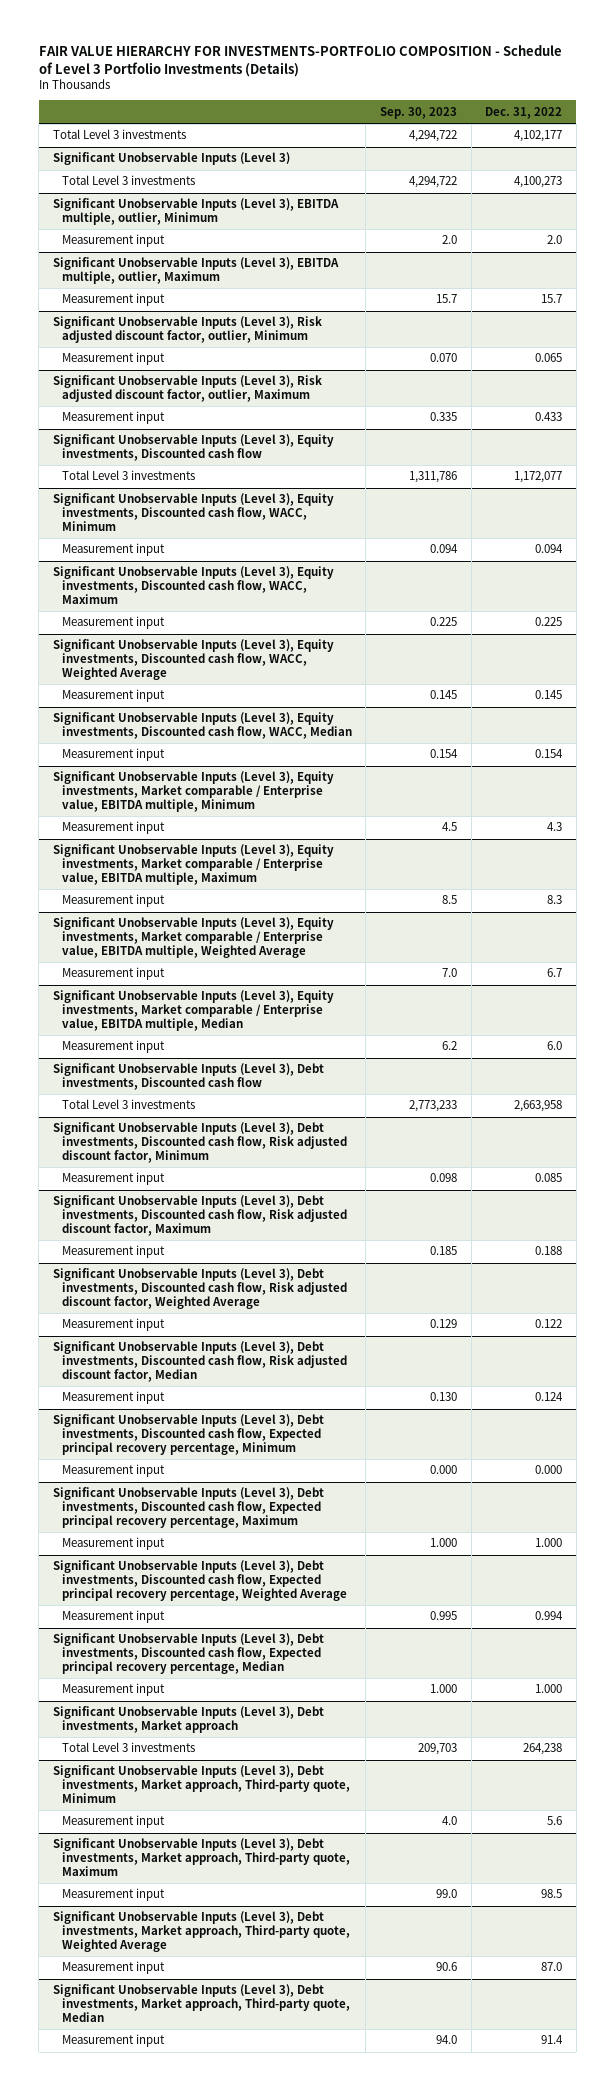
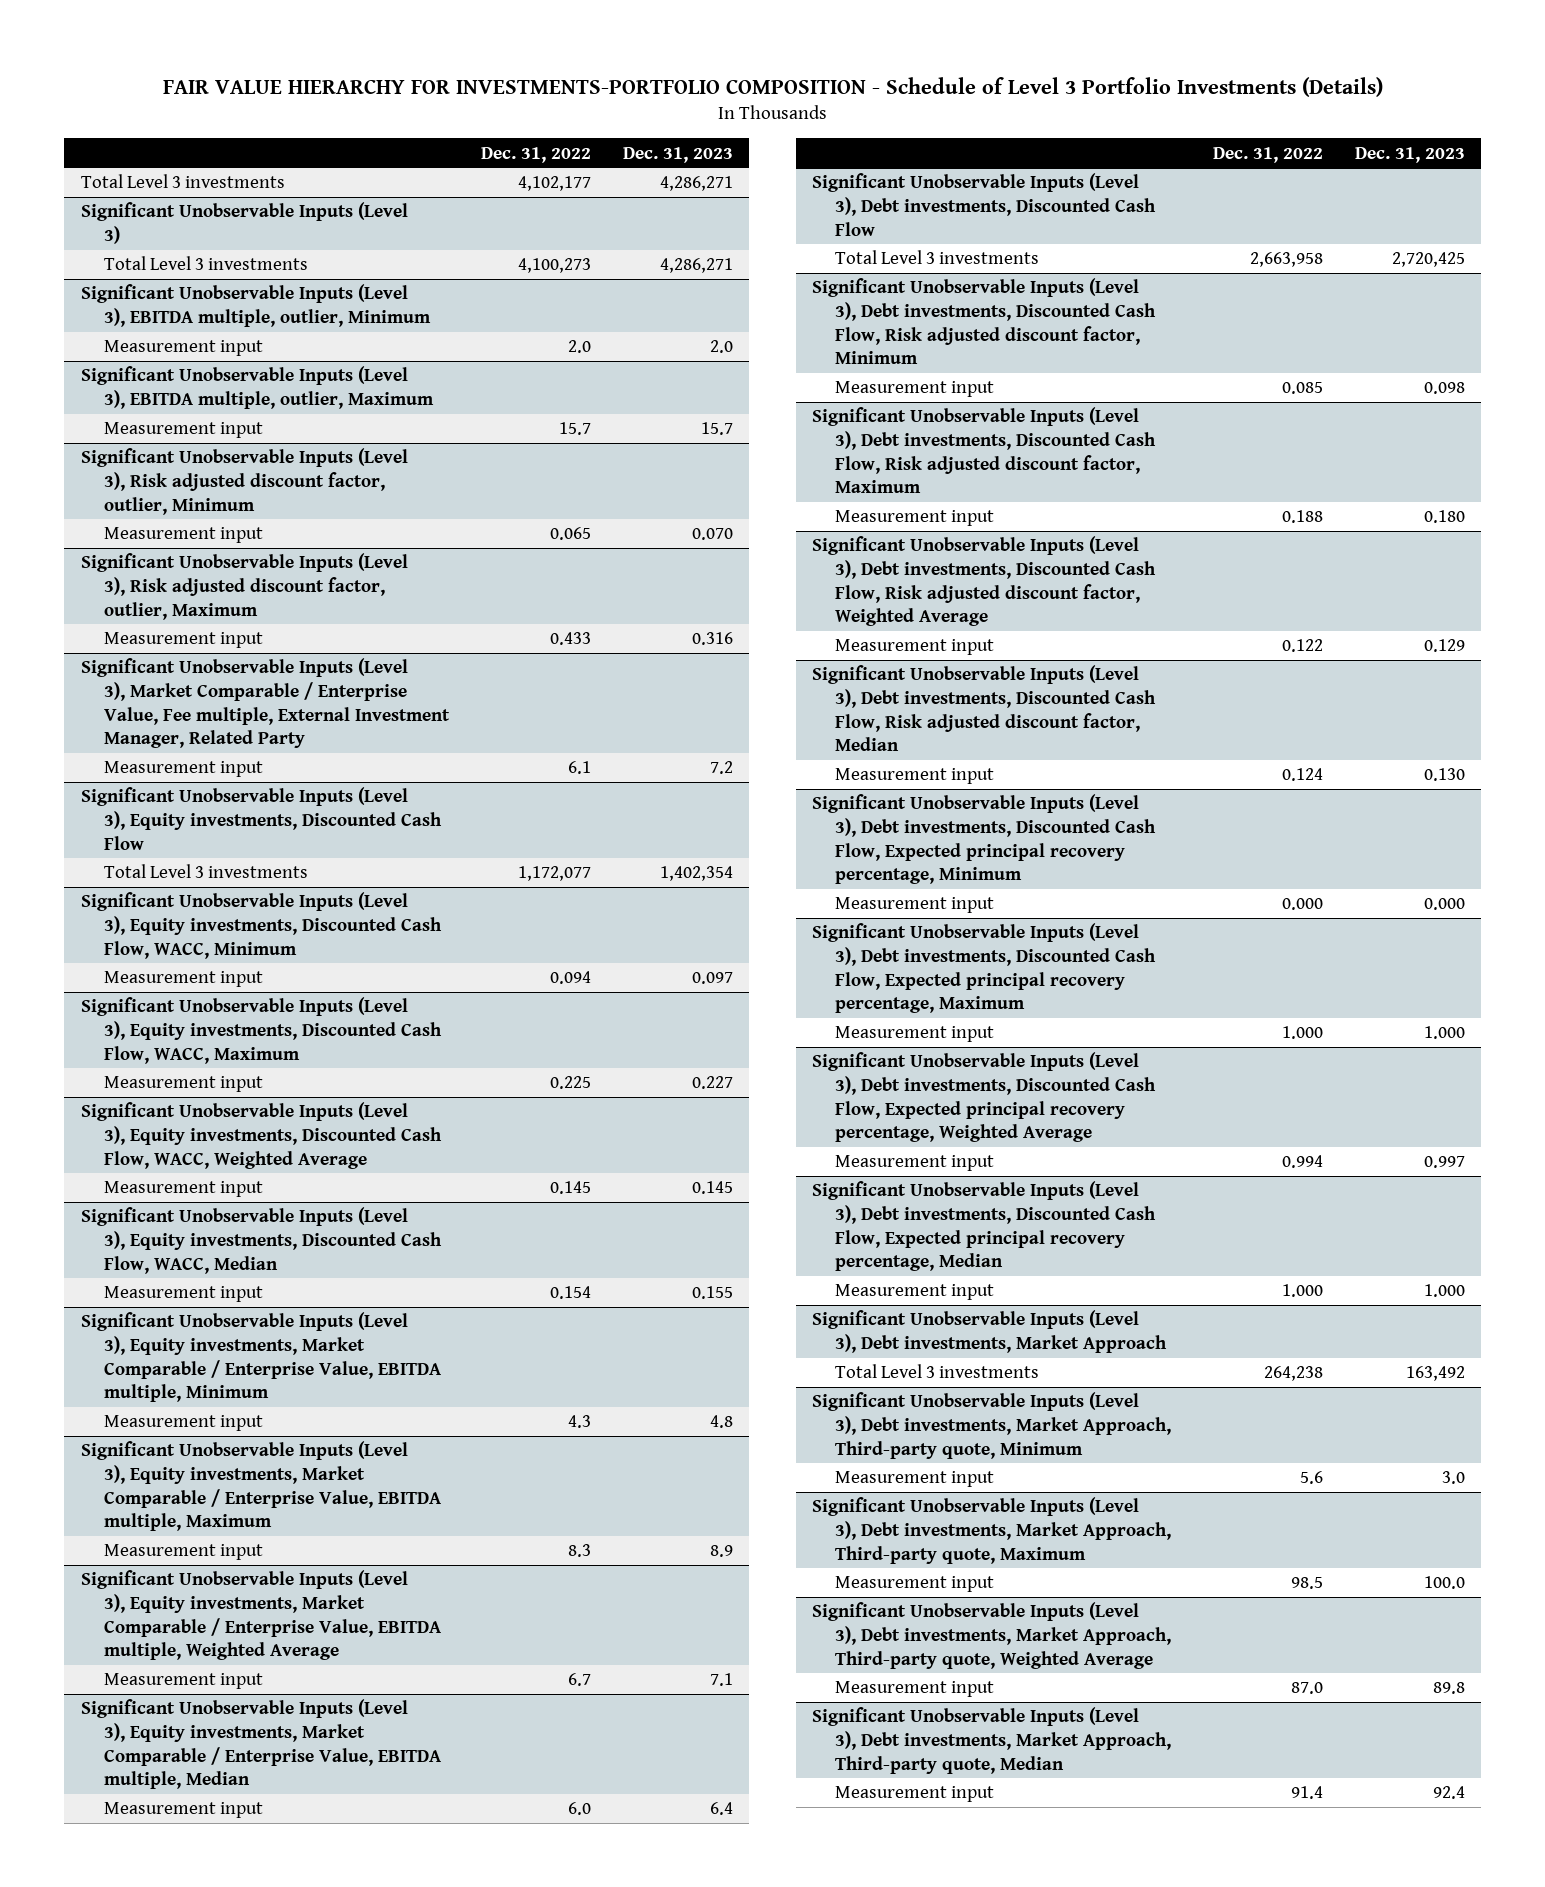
- | Sep. 30, 2023 | Dec. 31, 2022
+ | Dec. 31, 2022 | Dec. 31, 2023
- Significant Unobservable Inputs (Level 3), Equity investments, Discounted cash flow
+ Significant Unobservable Inputs (Level 3), Market Comparable / Enterprise Value, Fee multiple, External Investment Manager, Related Party
+ Measurement input | 6.1 | 7.2
+ Significant Unobservable Inputs (Level 3), Equity investments, Discounted Cash Flow
- Significant Unobservable Inputs (Level 3), Equity investments, Discounted cash flow, WACC, Minimum
+ Significant Unobservable Inputs (Level 3), Equity investments, Discounted Cash Flow, WACC, Minimum
- Significant Unobservable Inputs (Level 3), Equity investments, Discounted cash flow, WACC, Maximum
+ Significant Unobservable Inputs (Level 3), Equity investments, Discounted Cash Flow, WACC, Maximum
- Significant Unobservable Inputs (Level 3), Equity investments, Discounted cash flow, WACC, Weighted Average
+ Significant Unobservable Inputs (Level 3), Equity investments, Discounted Cash Flow, WACC, Weighted Average
- Significant Unobservable Inputs (Level 3), Equity investments, Discounted cash flow, WACC, Median
+ Significant Unobservable Inputs (Level 3), Equity investments, Discounted Cash Flow, WACC, Median
- Significant Unobservable Inputs (Level 3), Equity investments, Market comparable / Enterprise value, EBITDA multiple, Minimum
+ Significant Unobservable Inputs (Level 3), Equity investments, Market Comparable / Enterprise Value, EBITDA multiple, Minimum
- Significant Unobservable Inputs (Level 3), Equity investments, Market comparable / Enterprise value, EBITDA multiple, Maximum
+ Significant Unobservable Inputs (Level 3), Equity investments, Market Comparable / Enterprise Value, EBITDA multiple, Maximum
- Significant Unobservable Inputs (Level 3), Equity investments, Market comparable / Enterprise value, EBITDA multiple, Weighted Average
+ Significant Unobservable Inputs (Level 3), Equity investments, Market Comparable / Enterprise Value, EBITDA multiple, Weighted Average
- Significant Unobservable Inputs (Level 3), Equity investments, Market comparable / Enterprise value, EBITDA multiple, Median
+ Significant Unobservable Inputs (Level 3), Equity investments, Market Comparable / Enterprise Value, EBITDA multiple, Median
- Significant Unobservable Inputs (Level 3), Debt investments, Discounted cash flow
+ Significant Unobservable Inputs (Level 3), Debt investments, Discounted Cash Flow
- Significant Unobservable Inputs (Level 3), Debt investments, Discounted cash flow, Risk adjusted discount factor, Minimum
+ Significant Unobservable Inputs (Level 3), Debt investments, Discounted Cash Flow, Risk adjusted discount factor, Minimum
- Significant Unobservable Inputs (Level 3), Debt investments, Discounted cash flow, Risk adjusted discount factor, Maximum
+ Significant Unobservable Inputs (Level 3), Debt investments, Discounted Cash Flow, Risk adjusted discount factor, Maximum
- Significant Unobservable Inputs (Level 3), Debt investments, Discounted cash flow, Risk adjusted discount factor, Weighted Average
+ Significant Unobservable Inputs (Level 3), Debt investments, Discounted Cash Flow, Risk adjusted discount factor, Weighted Average
- Significant Unobservable Inputs (Level 3), Debt investments, Discounted cash flow, Risk adjusted discount factor, Median
+ Significant Unobservable Inputs (Level 3), Debt investments, Discounted Cash Flow, Risk adjusted discount factor, Median
- Significant Unobservable Inputs (Level 3), Debt investments, Discounted cash flow, Expected principal recovery percentage, Minimum
+ Significant Unobservable Inputs (Level 3), Debt investments, Discounted Cash Flow, Expected principal recovery percentage, Minimum
- Significant Unobservable Inputs (Level 3), Debt investments, Discounted cash flow, Expected principal recovery percentage, Maximum
+ Significant Unobservable Inputs (Level 3), Debt investments, Discounted Cash Flow, Expected principal recovery percentage, Maximum
- Significant Unobservable Inputs (Level 3), Debt investments, Discounted cash flow, Expected principal recovery percentage, Weighted Average
+ Significant Unobservable Inputs (Level 3), Debt investments, Discounted Cash Flow, Expected principal recovery percentage, Weighted Average
- Significant Unobservable Inputs (Level 3), Debt investments, Discounted cash flow, Expected principal recovery percentage, Median
+ Significant Unobservable Inputs (Level 3), Debt investments, Discounted Cash Flow, Expected principal recovery percentage, Median
- Significant Unobservable Inputs (Level 3), Debt investments, Market approach
+ Significant Unobservable Inputs (Level 3), Debt investments, Market Approach
- Significant Unobservable Inputs (Level 3), Debt investments, Market approach, Third-party quote, Minimum
+ Significant Unobservable Inputs (Level 3), Debt investments, Market Approach, Third-party quote, Minimum
- Significant Unobservable Inputs (Level 3), Debt investments, Market approach, Third-party quote, Maximum
+ Significant Unobservable Inputs (Level 3), Debt investments, Market Approach, Third-party quote, Maximum
- Significant Unobservable Inputs (Level 3), Debt investments, Market approach, Third-party quote, Weighted Average
+ Significant Unobservable Inputs (Level 3), Debt investments, Market Approach, Third-party quote, Weighted Average
- Significant Unobservable Inputs (Level 3), Debt investments, Market approach, Third-party quote, Median
+ Significant Unobservable Inputs (Level 3), Debt investments, Market Approach, Third-party quote, Median

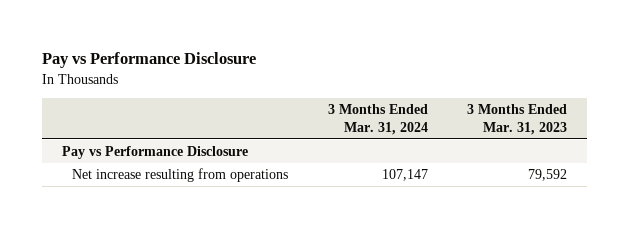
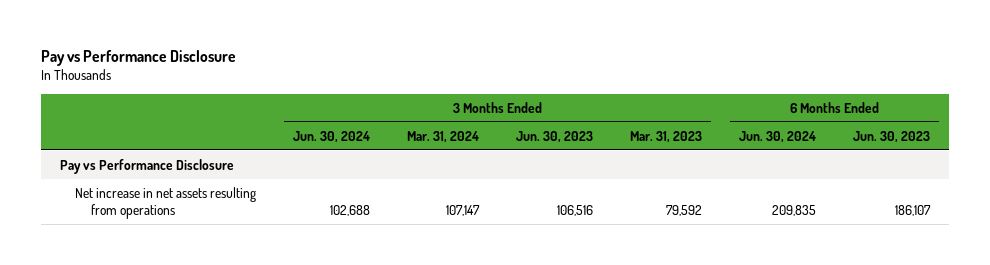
- | 3 Months Ended Mar. 31, 2024 | 3 Months Ended Mar. 31, 2023
+ | 3 Months Ended Jun. 30, 2024 | 3 Months Ended Mar. 31, 2024 | 3 Months Ended Jun. 30, 2023 | 3 Months Ended Mar. 31, 2023 | 6 Months Ended Jun. 30, 2024 | 6 Months Ended Jun. 30, 2023
- Net increase resulting from operations | 107,147 | 79,592
+ Net increase in net assets resulting from operations | 102,688 | 107,147 | 106,516 | 79,592 | 209,835 | 186,107

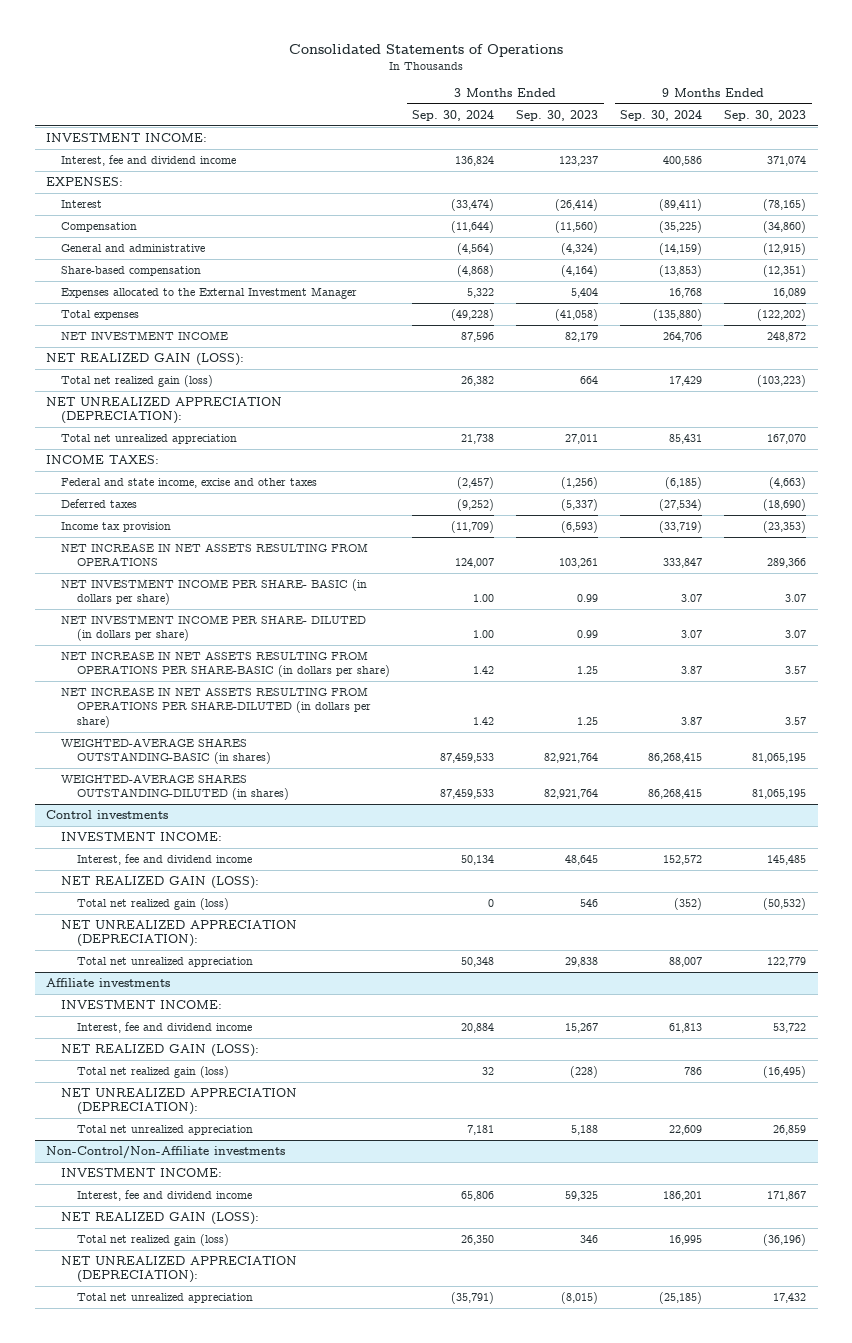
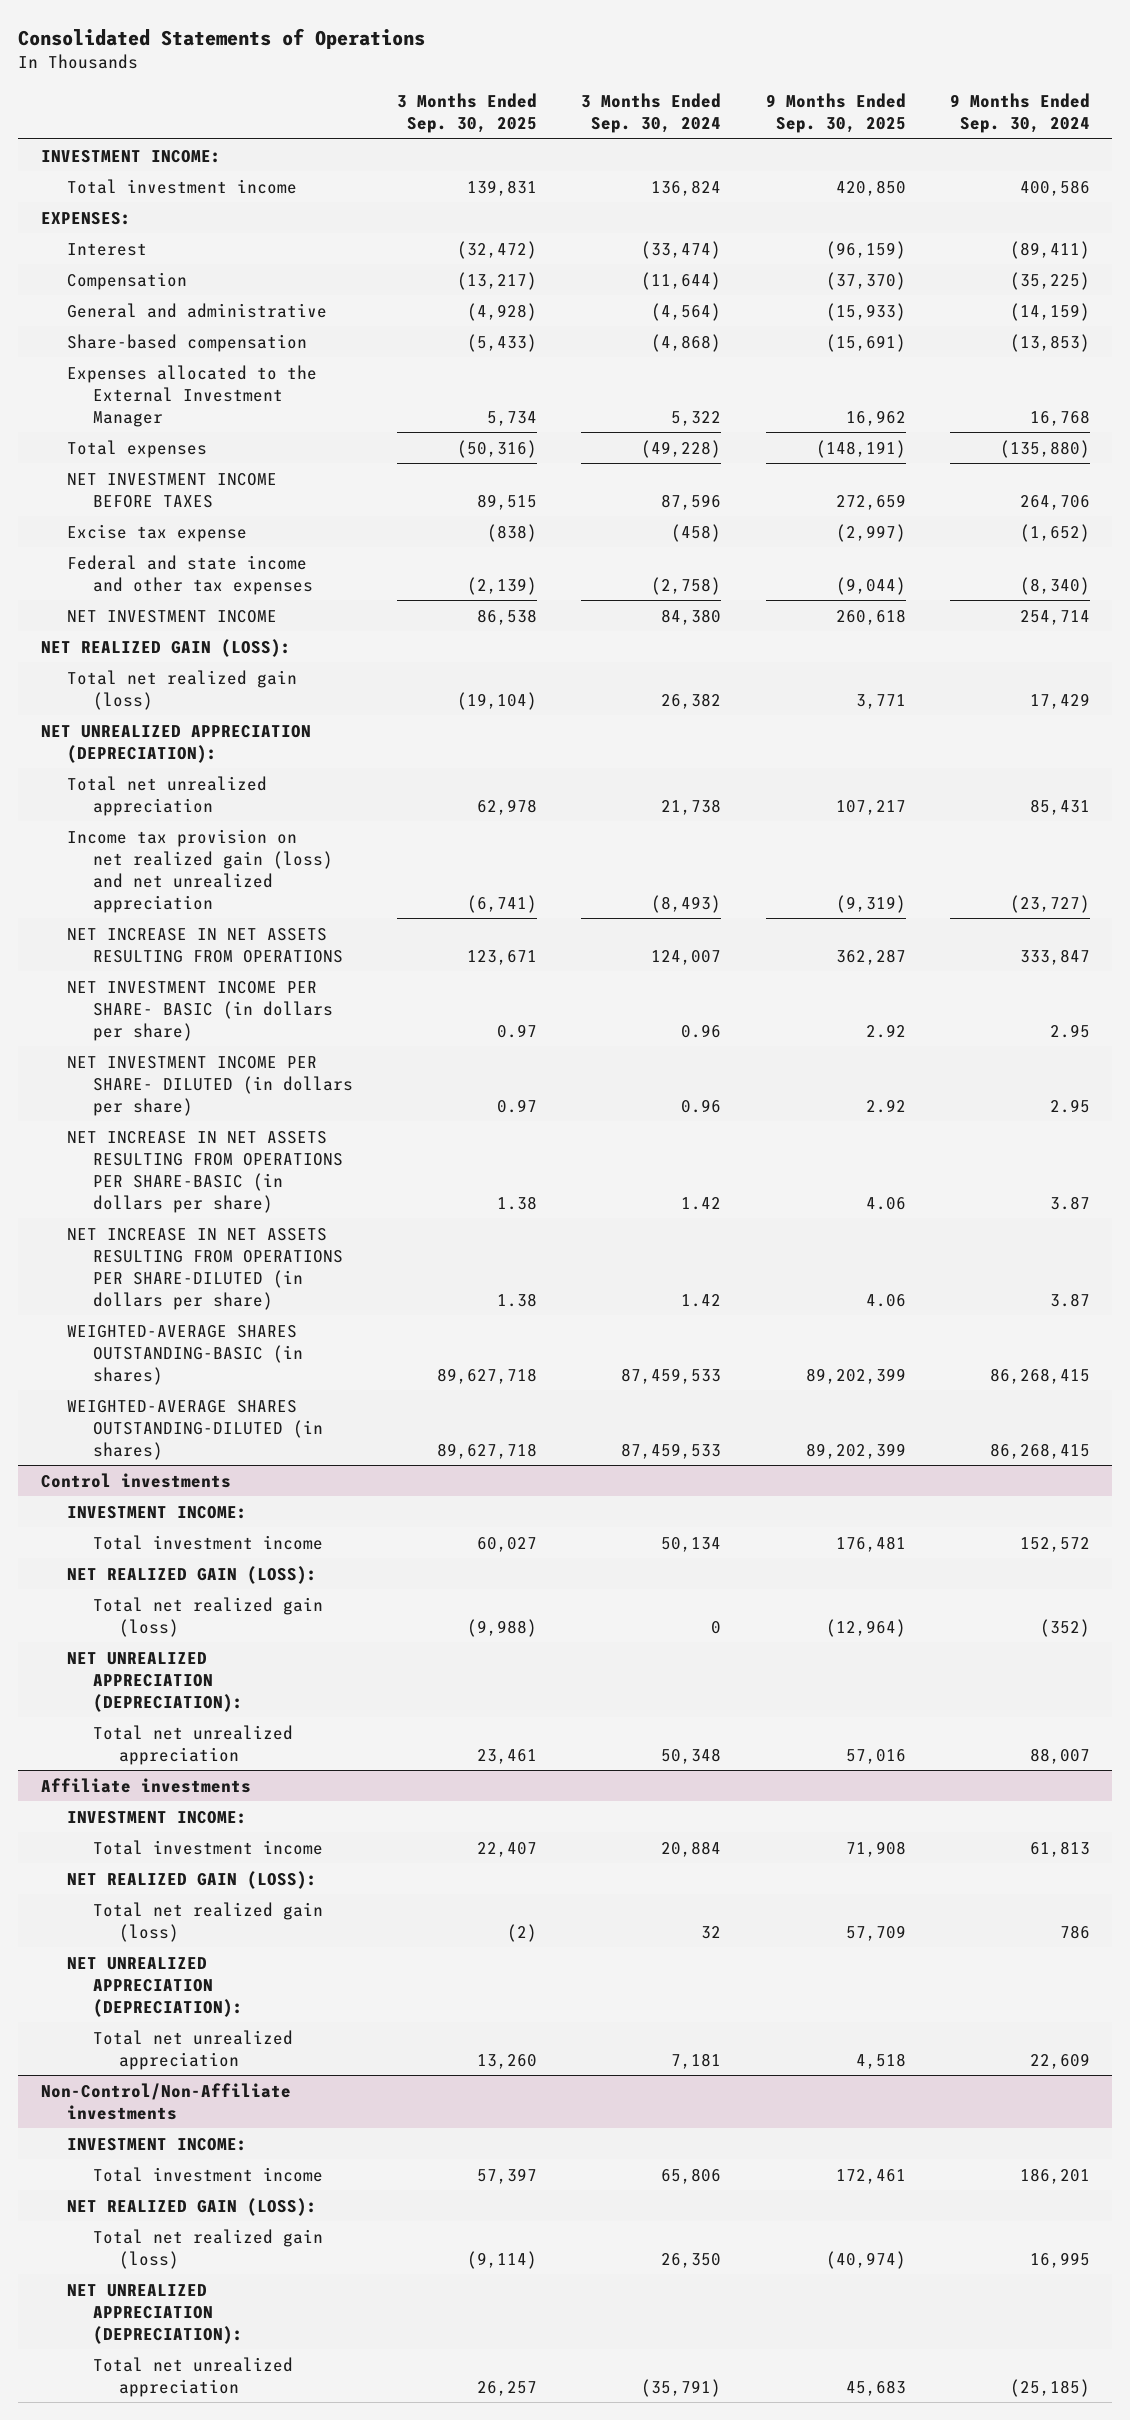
- | 3 Months Ended Sep. 30, 2024 | 3 Months Ended Sep. 30, 2023 | 9 Months Ended Sep. 30, 2024 | 9 Months Ended Sep. 30, 2023
+ | 3 Months Ended Sep. 30, 2025 | 3 Months Ended Sep. 30, 2024 | 9 Months Ended Sep. 30, 2025 | 9 Months Ended Sep. 30, 2024
- Interest, fee and dividend income | 136,824 | 123,237 | 400,586 | 371,074
+ Total investment income | 139,831 | 136,824 | 420,850 | 400,586
- NET INVESTMENT INCOME | 87,596 | 82,179 | 264,706 | 248,872
+ NET INVESTMENT INCOME BEFORE TAXES | 89,515 | 87,596 | 272,659 | 264,706
+ Excise tax expense | (838) | (458) | (2,997) | (1,652)
+ Federal and state income and other tax expenses | (2,139) | (2,758) | (9,044) | (8,340)
+ NET INVESTMENT INCOME | 86,538 | 84,380 | 260,618 | 254,714
- INCOME TAXES:
- Federal and state income, excise and other taxes | (2,457) | (1,256) | (6,185) | (4,663)
- Deferred taxes | (9,252) | (5,337) | (27,534) | (18,690)
- Income tax provision | (11,709) | (6,593) | (33,719) | (23,353)
+ Income tax provision on net realized gain (loss) and net unrealized appreciation | (6,741) | (8,493) | (9,319) | (23,727)
- NET INVESTMENT INCOME PER SHARE- BASIC (in dollars per share) | 1.00 | 0.99 | 3.07 | 3.07
- NET INVESTMENT INCOME PER SHARE- DILUTED (in dollars per share) | 1.00 | 0.99 | 3.07 | 3.07
+ NET INVESTMENT INCOME PER SHARE- BASIC (in dollars per share) | 0.97 | 0.96 | 2.92 | 2.95
+ NET INVESTMENT INCOME PER SHARE- DILUTED (in dollars per share) | 0.97 | 0.96 | 2.92 | 2.95
@ Control investments
- Interest, fee and dividend income | 50,134 | 48,645 | 152,572 | 145,485
+ Total investment income | 60,027 | 50,134 | 176,481 | 152,572
@ Affiliate investments
- Interest, fee and dividend income | 20,884 | 15,267 | 61,813 | 53,722
+ Total investment income | 22,407 | 20,884 | 71,908 | 61,813
@ Non-Control/Non-Affiliate investments
- Interest, fee and dividend income | 65,806 | 59,325 | 186,201 | 171,867
+ Total investment income | 57,397 | 65,806 | 172,461 | 186,201

